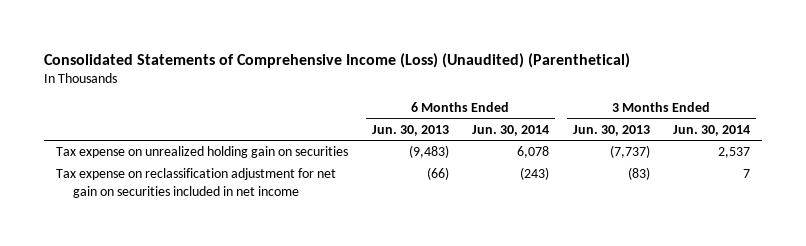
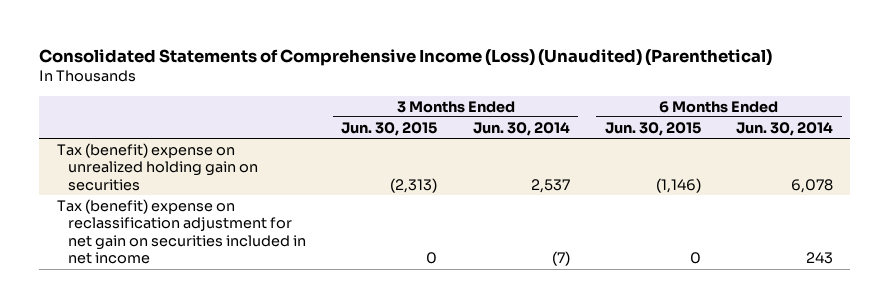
- | 6 Months Ended Jun. 30, 2013 | 6 Months Ended Jun. 30, 2014 | 3 Months Ended Jun. 30, 2013 | 3 Months Ended Jun. 30, 2014
+ | 3 Months Ended Jun. 30, 2015 | 3 Months Ended Jun. 30, 2014 | 6 Months Ended Jun. 30, 2015 | 6 Months Ended Jun. 30, 2014
- Tax expense on unrealized holding gain on securities | (9,483) | 6,078 | (7,737) | 2,537
- Tax expense on reclassification adjustment for net gain on securities included in net income | (66) | (243) | (83) | 7
+ Tax (benefit) expense on unrealized holding gain on securities | (2,313) | 2,537 | (1,146) | 6,078
+ Tax (benefit) expense on reclassification adjustment for net gain on securities included in net income | 0 | (7) | 0 | 243

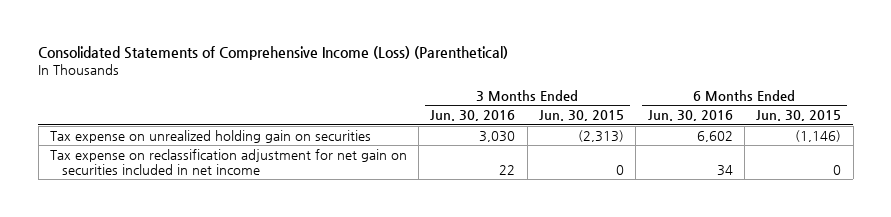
- Consolidated Statements of Comprehensive Income (Loss) (Unaudited) (Parenthetical)
+ Consolidated Statements of Comprehensive Income (Loss) (Parenthetical)
- | 3 Months Ended Jun. 30, 2015 | 3 Months Ended Jun. 30, 2014 | 6 Months Ended Jun. 30, 2015 | 6 Months Ended Jun. 30, 2014
+ | 3 Months Ended Jun. 30, 2016 | 3 Months Ended Jun. 30, 2015 | 6 Months Ended Jun. 30, 2016 | 6 Months Ended Jun. 30, 2015
- Tax (benefit) expense on unrealized holding gain on securities | (2,313) | 2,537 | (1,146) | 6,078
- Tax (benefit) expense on reclassification adjustment for net gain on securities included in net income | 0 | (7) | 0 | 243
+ Tax expense on unrealized holding gain on securities | 3,030 | (2,313) | 6,602 | (1,146)
+ Tax expense on reclassification adjustment for net gain on securities included in net income | 22 | 0 | 34 | 0

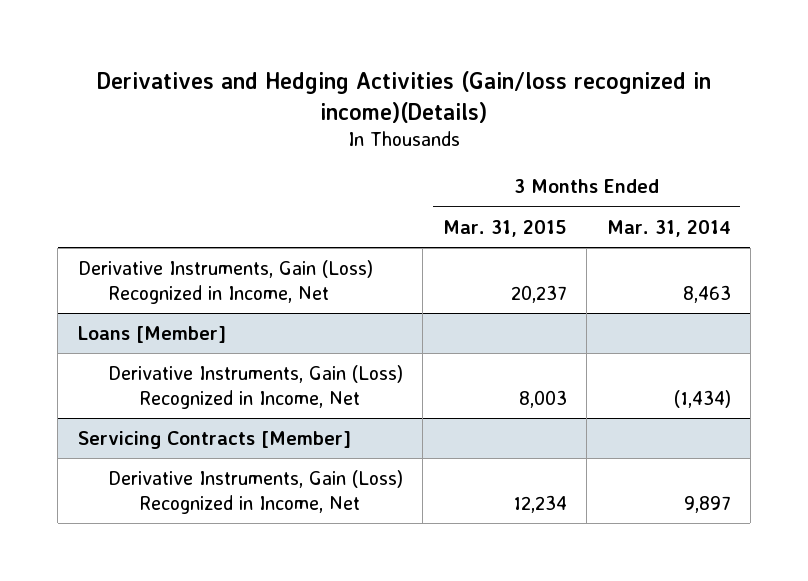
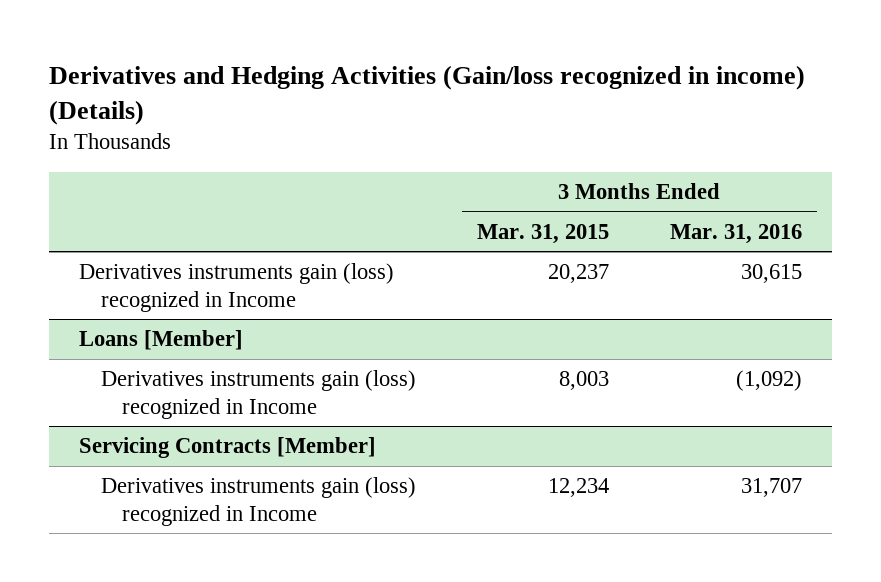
- Derivatives and Hedging Activities (Gain/loss recognized in income)(Details)
+ Derivatives and Hedging Activities (Gain/loss recognized in income) (Details)
- | 3 Months Ended Mar. 31, 2015 | 3 Months Ended Mar. 31, 2014
+ | 3 Months Ended Mar. 31, 2015 | 3 Months Ended Mar. 31, 2016
- Derivative Instruments, Gain (Loss) Recognized in Income, Net | 20,237 | 8,463
+ Derivatives instruments gain (loss) recognized in Income | 20,237 | 30,615
@ Loans [Member]
- Derivative Instruments, Gain (Loss) Recognized in Income, Net | 8,003 | (1,434)
+ Derivatives instruments gain (loss) recognized in Income | 8,003 | (1,092)
@ Servicing Contracts [Member]
- Derivative Instruments, Gain (Loss) Recognized in Income, Net | 12,234 | 9,897
+ Derivatives instruments gain (loss) recognized in Income | 12,234 | 31,707

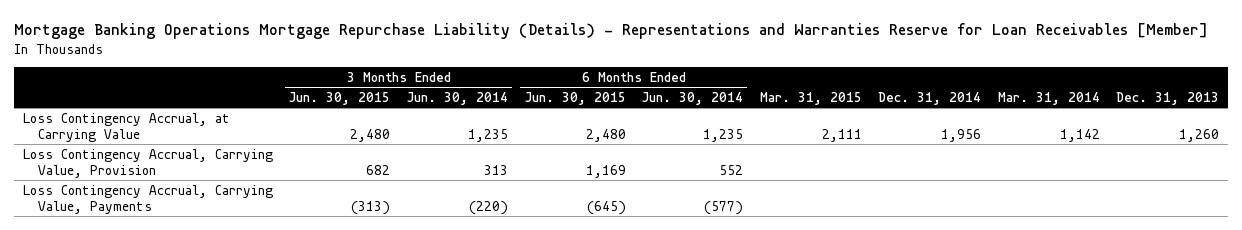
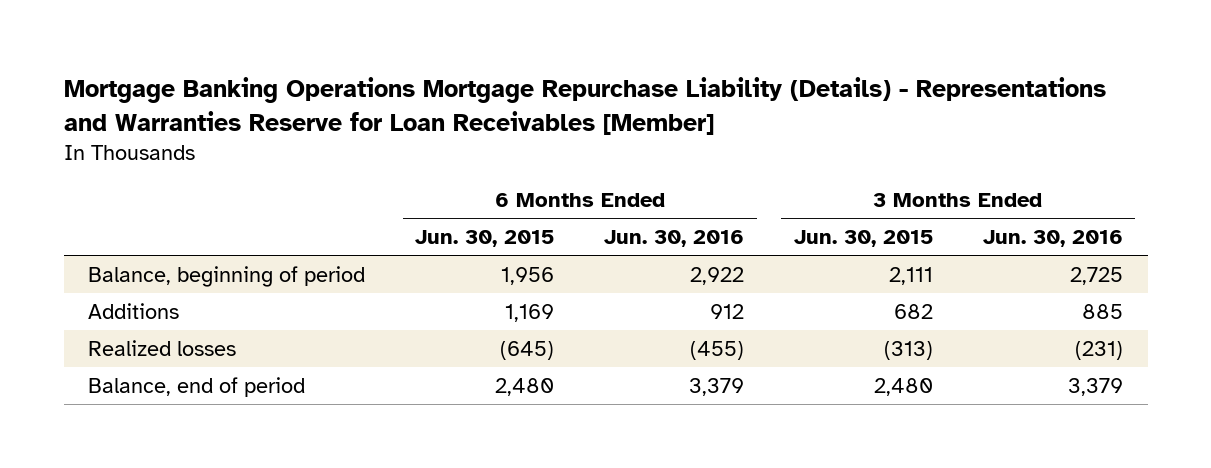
- | 3 Months Ended Jun. 30, 2015 | 3 Months Ended Jun. 30, 2014 | 6 Months Ended Jun. 30, 2015 | 6 Months Ended Jun. 30, 2014 | Mar. 31, 2015 | Dec. 31, 2014 | Mar. 31, 2014 | Dec. 31, 2013
+ | 6 Months Ended Jun. 30, 2015 | 6 Months Ended Jun. 30, 2016 | 3 Months Ended Jun. 30, 2015 | 3 Months Ended Jun. 30, 2016
- Loss Contingency Accrual, at Carrying Value | 2,480 | 1,235 | 2,480 | 1,235 | 2,111 | 1,956 | 1,142 | 1,260
- Loss Contingency Accrual, Carrying Value, Provision | 682 | 313 | 1,169 | 552 | | | |
- Loss Contingency Accrual, Carrying Value, Payments | (313) | (220) | (645) | (577) | | | |
+ Balance, beginning of period | 1,956 | 2,922 | 2,111 | 2,725
+ Additions | 1,169 | 912 | 682 | 885
+ Realized losses | (645) | (455) | (313) | (231)
+ Balance, end of period | 2,480 | 3,379 | 2,480 | 3,379

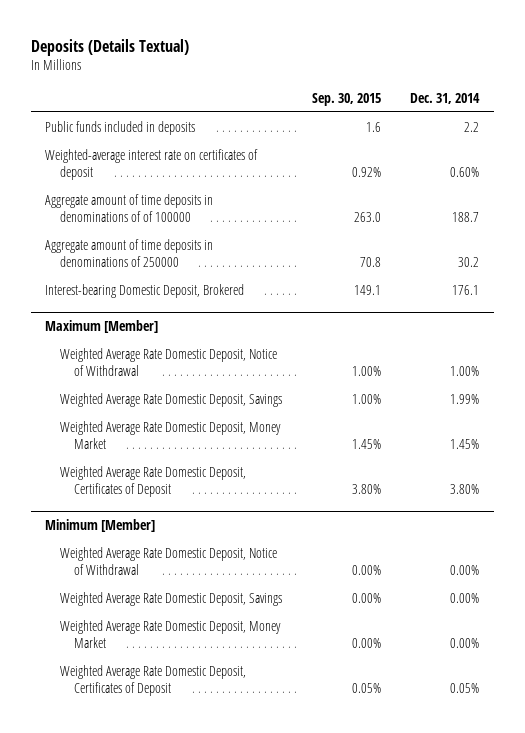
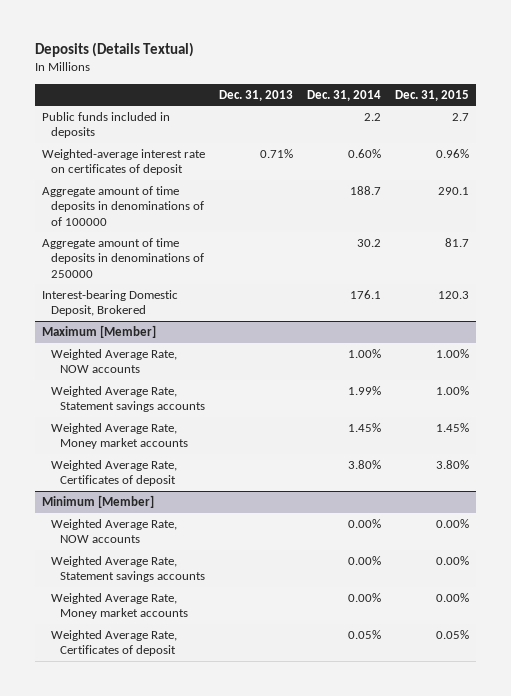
- | Sep. 30, 2015 | Dec. 31, 2014
+ | Dec. 31, 2013 | Dec. 31, 2014 | Dec. 31, 2015
@ Maximum [Member]
- Weighted Average Rate Domestic Deposit, Notice of Withdrawal | 1.00% | 1.00%
- Weighted Average Rate Domestic Deposit, Savings | 1.00% | 1.99%
- Weighted Average Rate Domestic Deposit, Money Market | 1.45% | 1.45%
- Weighted Average Rate Domestic Deposit, Certificates of Deposit | 3.80% | 3.80%
+ Weighted Average Rate, NOW accounts | | 1.00% | 1.00%
+ Weighted Average Rate, Statement savings accounts | | 1.99% | 1.00%
+ Weighted Average Rate, Money market accounts | | 1.45% | 1.45%
+ Weighted Average Rate, Certificates of deposit | | 3.80% | 3.80%
@ Minimum [Member]
- Weighted Average Rate Domestic Deposit, Notice of Withdrawal | 0.00% | 0.00%
- Weighted Average Rate Domestic Deposit, Savings | 0.00% | 0.00%
- Weighted Average Rate Domestic Deposit, Money Market | 0.00% | 0.00%
- Weighted Average Rate Domestic Deposit, Certificates of Deposit | 0.05% | 0.05%
+ Weighted Average Rate, NOW accounts | | 0.00% | 0.00%
+ Weighted Average Rate, Statement savings accounts | | 0.00% | 0.00%
+ Weighted Average Rate, Money market accounts | | 0.00% | 0.00%
+ Weighted Average Rate, Certificates of deposit | | 0.05% | 0.05%

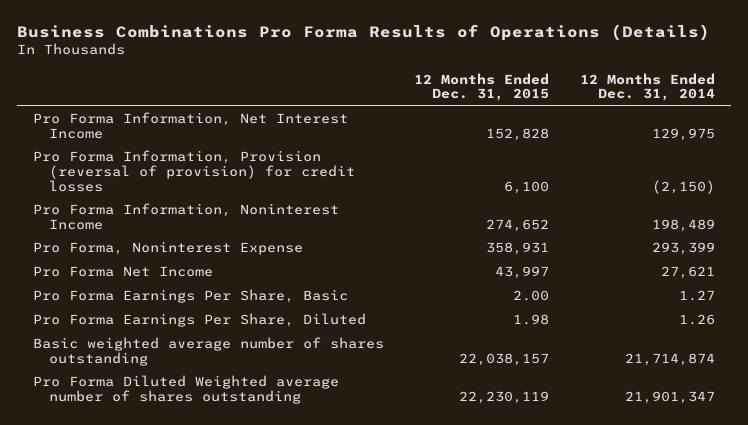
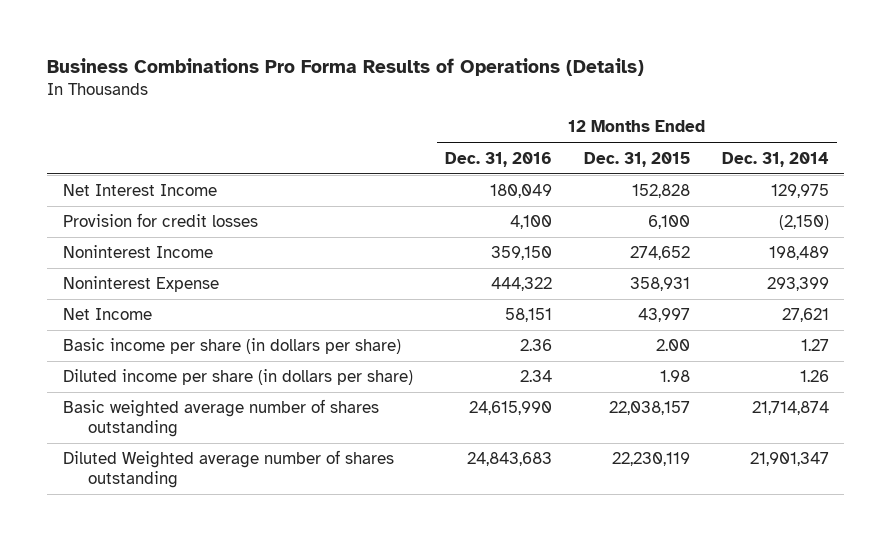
- | 12 Months Ended Dec. 31, 2015 | 12 Months Ended Dec. 31, 2014
+ | 12 Months Ended Dec. 31, 2016 | 12 Months Ended Dec. 31, 2015 | 12 Months Ended Dec. 31, 2014
- Pro Forma Information, Net Interest Income | 152,828 | 129,975
- Pro Forma Information, Provision (reversal of provision) for credit losses | 6,100 | (2,150)
- Pro Forma Information, Noninterest Income | 274,652 | 198,489
- Pro Forma, Noninterest Expense | 358,931 | 293,399
- Pro Forma Net Income | 43,997 | 27,621
- Pro Forma Earnings Per Share, Basic | 2.00 | 1.27
- Pro Forma Earnings Per Share, Diluted | 1.98 | 1.26
+ Net Interest Income | 180,049 | 152,828 | 129,975
+ Provision for credit losses | 4,100 | 6,100 | (2,150)
+ Noninterest Income | 359,150 | 274,652 | 198,489
+ Noninterest Expense | 444,322 | 358,931 | 293,399
+ Net Income | 58,151 | 43,997 | 27,621
+ Basic income per share (in dollars per share) | 2.36 | 2.00 | 1.27
+ Diluted income per share (in dollars per share) | 2.34 | 1.98 | 1.26
- Pro Forma Diluted Weighted average number of shares outstanding | 22,230,119 | 21,901,347
+ Diluted Weighted average number of shares outstanding | 24,843,683 | 22,230,119 | 21,901,347

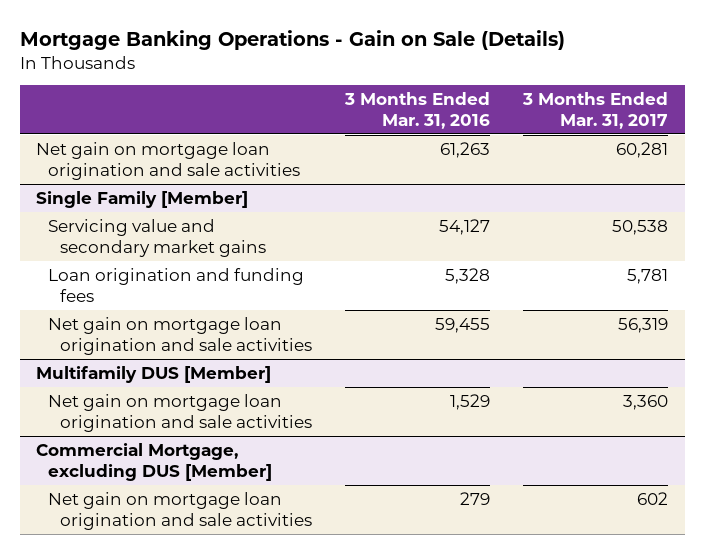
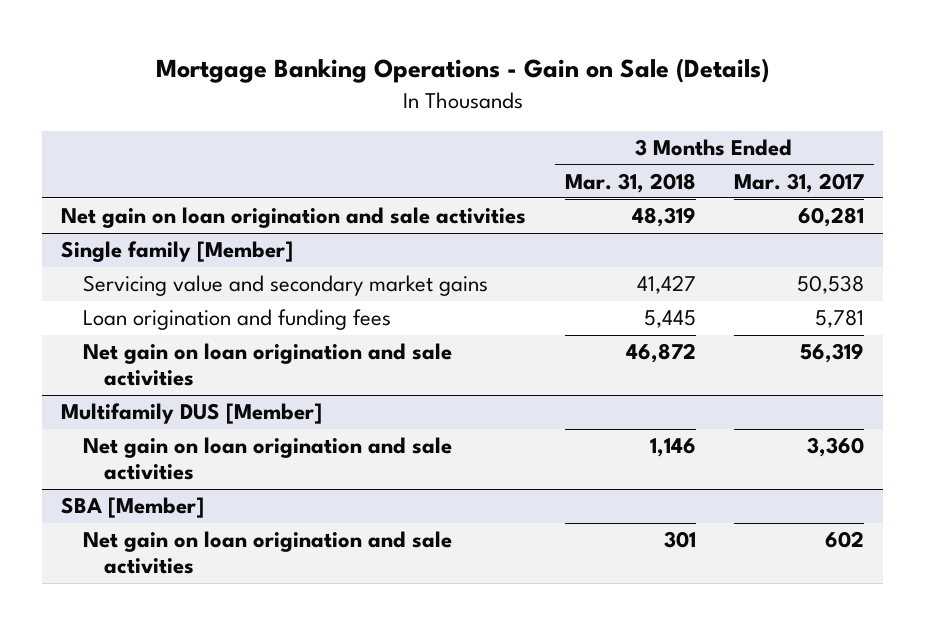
- | 3 Months Ended Mar. 31, 2016 | 3 Months Ended Mar. 31, 2017
+ | 3 Months Ended Mar. 31, 2018 | 3 Months Ended Mar. 31, 2017
- Net gain on mortgage loan origination and sale activities | 61,263 | 60,281
- Single Family [Member]
+ Net gain on loan origination and sale activities | 48,319 | 60,281
+ Single family [Member]
- Net gain on mortgage loan origination and sale activities | 59,455 | 56,319
+ Net gain on loan origination and sale activities | 46,872 | 56,319
@ Multifamily DUS [Member]
- Net gain on mortgage loan origination and sale activities | 1,529 | 3,360
- Commercial Mortgage, excluding DUS [Member]
- Net gain on mortgage loan origination and sale activities | 279 | 602
@ Multifamily DUS [Member]
+ Net gain on loan origination and sale activities | 1,146 | 3,360
+ SBA [Member]
+ Net gain on loan origination and sale activities | 301 | 602

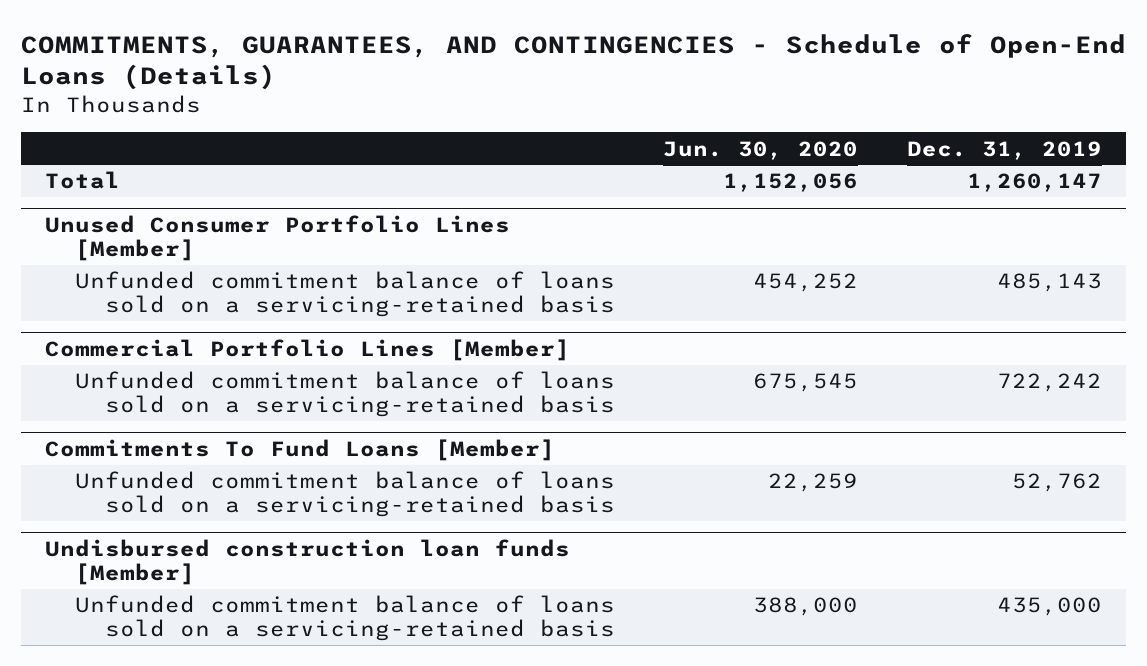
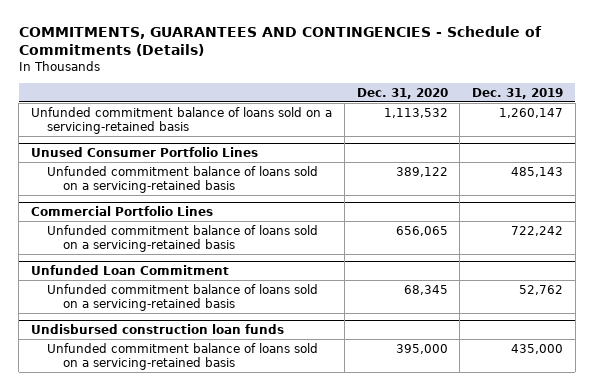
- COMMITMENTS, GUARANTEES, AND CONTINGENCIES - Schedule of Open-End Loans (Details)
+ COMMITMENTS, GUARANTEES AND CONTINGENCIES - Schedule of Commitments (Details)
- | Jun. 30, 2020 | Dec. 31, 2019
+ | Dec. 31, 2020 | Dec. 31, 2019
- Total | 1,152,056 | 1,260,147
- Unused Consumer Portfolio Lines [Member]
+ Unfunded commitment balance of loans sold on a servicing-retained basis | 1,113,532 | 1,260,147
+ Unused Consumer Portfolio Lines
- Commercial Portfolio Lines [Member]
+ Commercial Portfolio Lines
- Commitments To Fund Loans [Member]
+ Unfunded Loan Commitment
- Undisbursed construction loan funds [Member]
+ Undisbursed construction loan funds

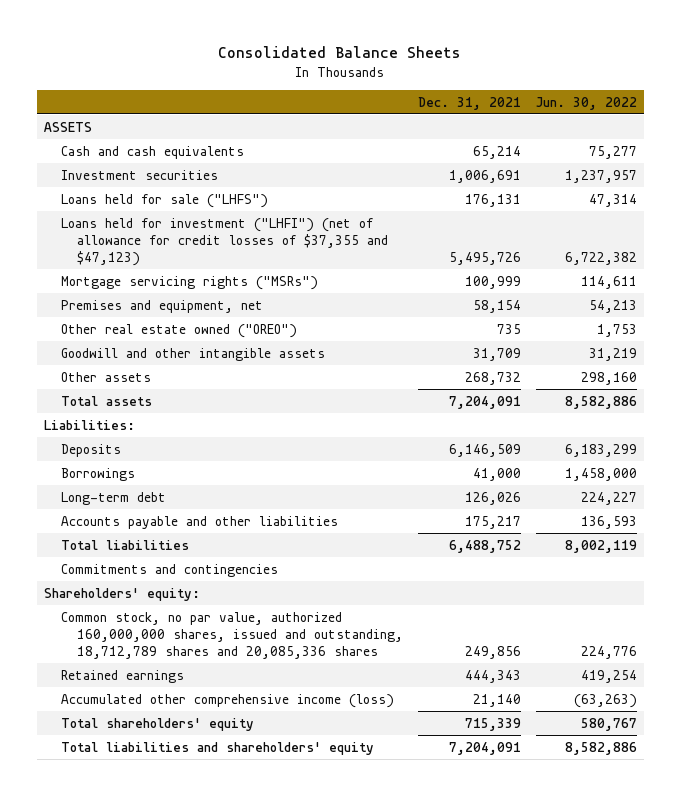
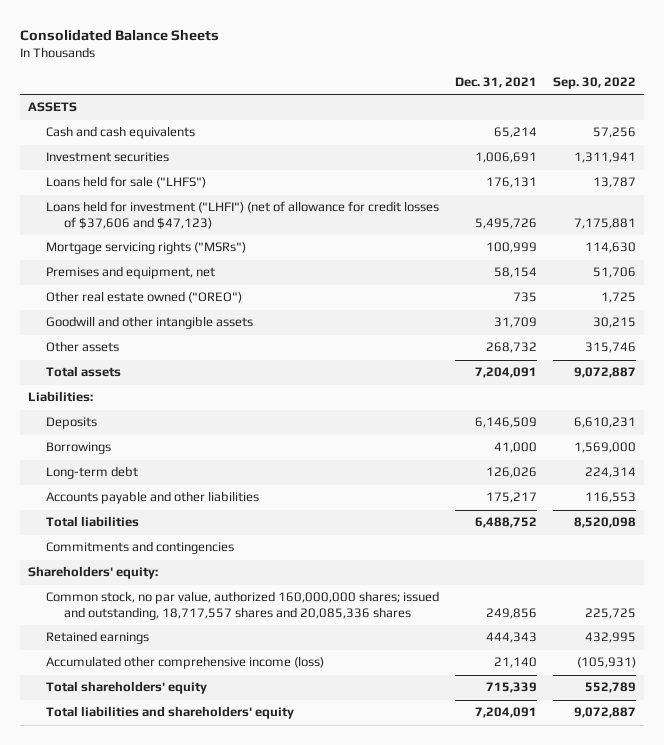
- | Dec. 31, 2021 | Jun. 30, 2022
+ | Dec. 31, 2021 | Sep. 30, 2022
- Loans held for investment ("LHFI") (net of allowance for credit losses of $37,355 and $47,123) | 5,495,726 | 6,722,382
+ Loans held for investment ("LHFI") (net of allowance for credit losses of $37,606 and $47,123) | 5,495,726 | 7,175,881
- Common stock, no par value, authorized 160,000,000 shares, issued and outstanding, 18,712,789 shares and 20,085,336 shares | 249,856 | 224,776
+ Common stock, no par value, authorized 160,000,000 shares; issued and outstanding, 18,717,557 shares and 20,085,336 shares | 249,856 | 225,725

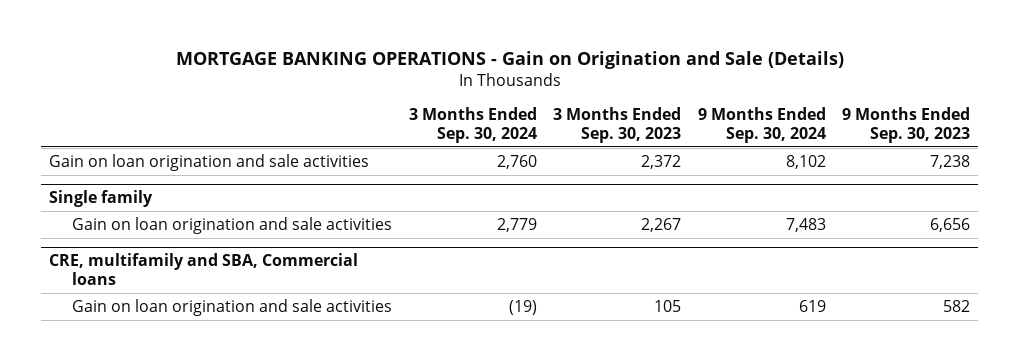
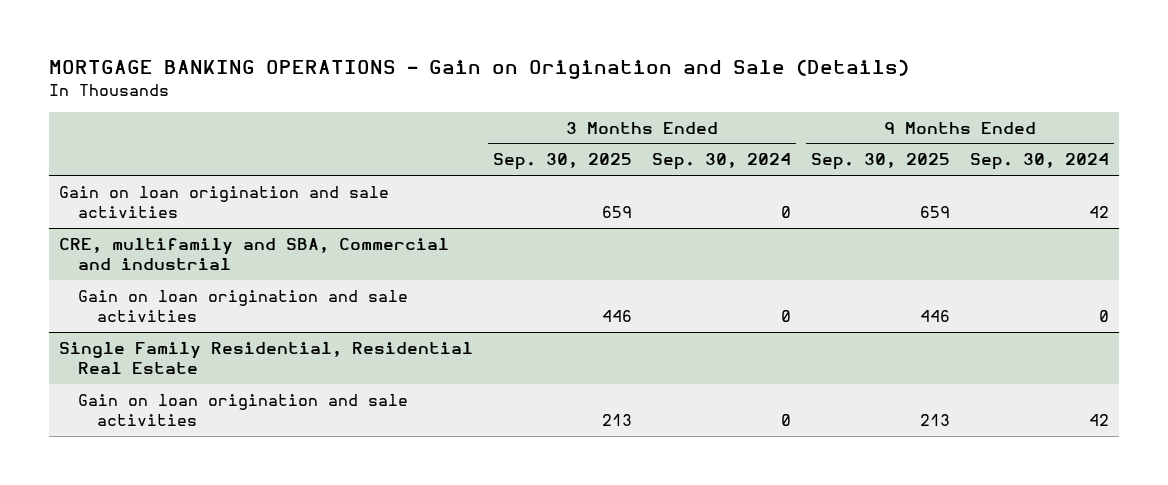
- | 3 Months Ended Sep. 30, 2024 | 3 Months Ended Sep. 30, 2023 | 9 Months Ended Sep. 30, 2024 | 9 Months Ended Sep. 30, 2023
+ | 3 Months Ended Sep. 30, 2025 | 3 Months Ended Sep. 30, 2024 | 9 Months Ended Sep. 30, 2025 | 9 Months Ended Sep. 30, 2024
- Gain on loan origination and sale activities | 2,760 | 2,372 | 8,102 | 7,238
- Single family
- Gain on loan origination and sale activities | 2,779 | 2,267 | 7,483 | 6,656
- CRE, multifamily and SBA, Commercial loans
- Gain on loan origination and sale activities | (19) | 105 | 619 | 582
+ Gain on loan origination and sale activities | 659 | 0 | 659 | 42
+ CRE, multifamily and SBA, Commercial and industrial
+ Gain on loan origination and sale activities | 446 | 0 | 446 | 0
+ Single Family Residential, Residential Real Estate
+ Gain on loan origination and sale activities | 213 | 0 | 213 | 42

